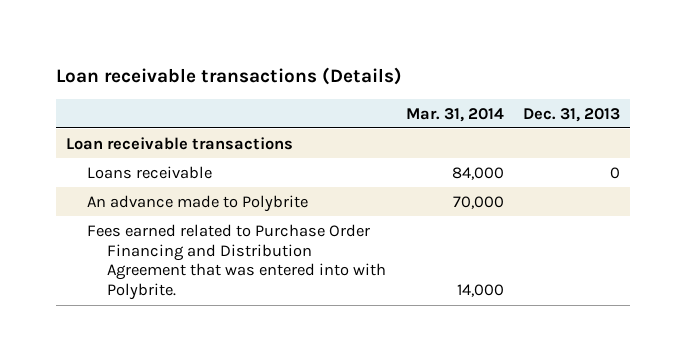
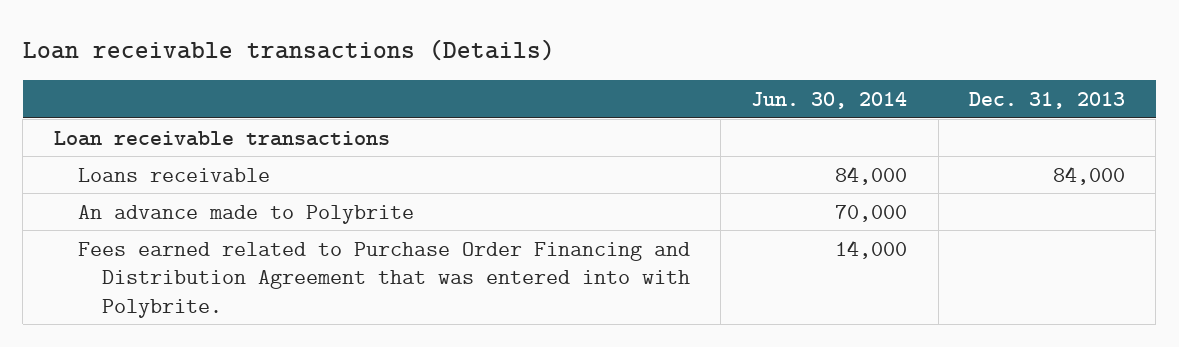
- | Mar. 31, 2014 | Dec. 31, 2013
+ | Jun. 30, 2014 | Dec. 31, 2013
- Loans receivable | 84,000 | 0
+ Loans receivable | 84,000 | 84,000

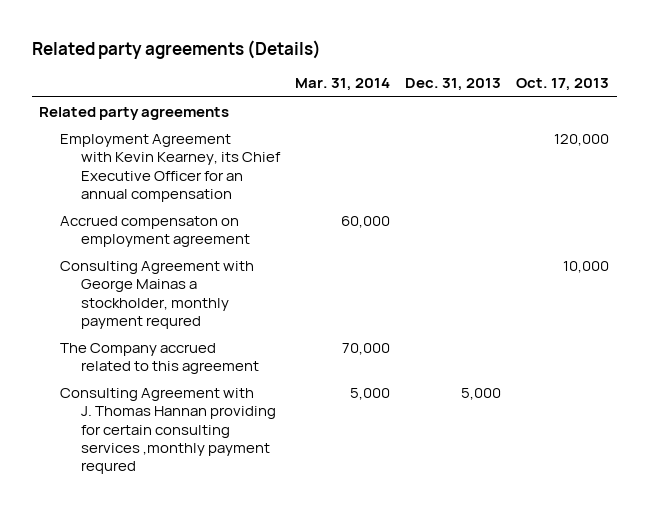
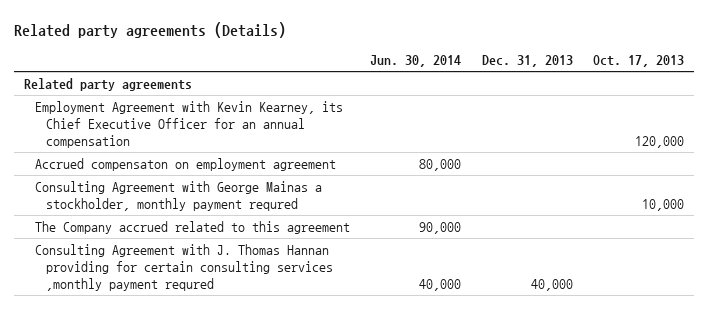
- | Mar. 31, 2014 | Dec. 31, 2013 | Oct. 17, 2013
+ | Jun. 30, 2014 | Dec. 31, 2013 | Oct. 17, 2013
- Consulting Agreement with J. Thomas Hannan providing for certain consulting services ,monthly payment requred | 5,000 | 5,000 |
+ Consulting Agreement with J. Thomas Hannan providing for certain consulting services ,monthly payment requred | 40,000 | 40,000 |

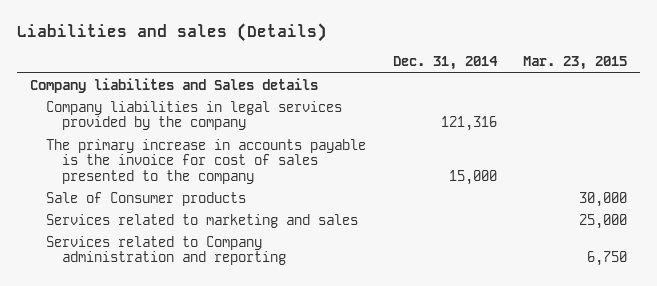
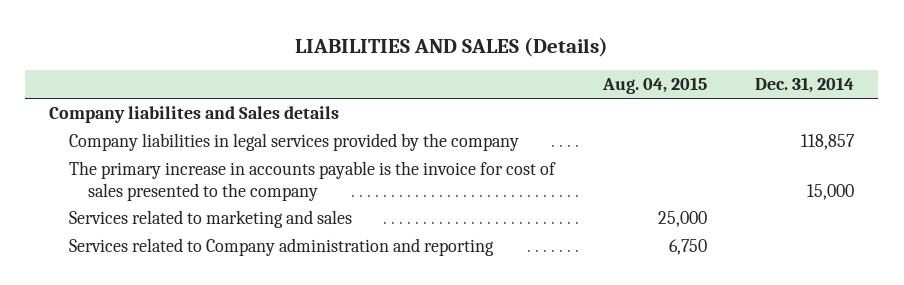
- Liabilities and sales (Details)
+ LIABILITIES AND SALES (Details)
- | Dec. 31, 2014 | Mar. 23, 2015
+ | Aug. 04, 2015 | Dec. 31, 2014
- Company liabilities in legal services provided by the company | 121,316 |
+ Company liabilities in legal services provided by the company | | 118,857
- Sale of Consumer products | | 30,000

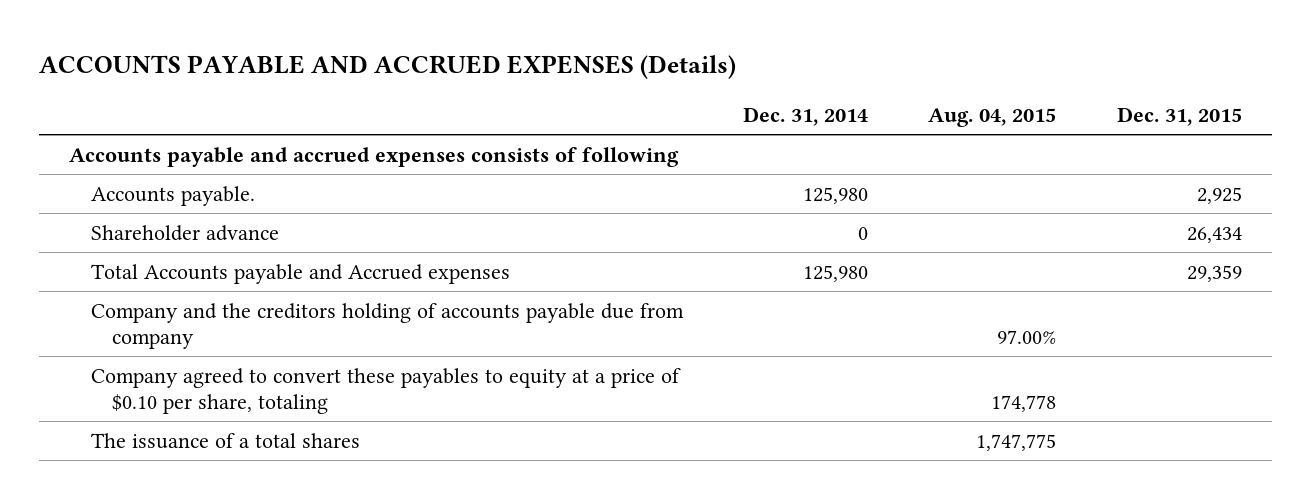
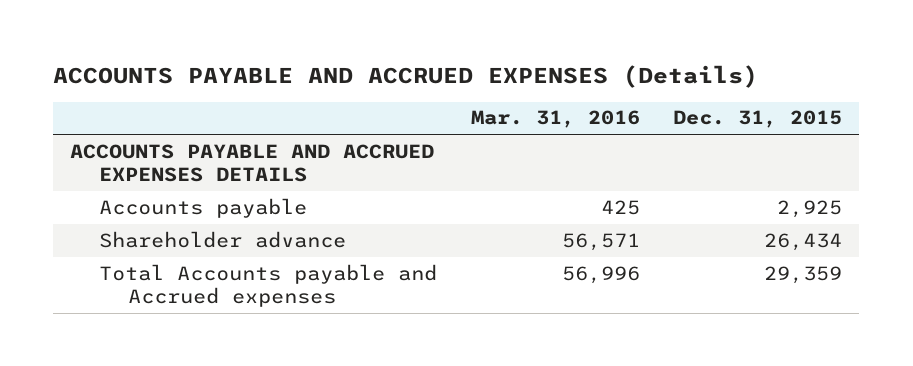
- | Dec. 31, 2014 | Aug. 04, 2015 | Dec. 31, 2015
+ | Mar. 31, 2016 | Dec. 31, 2015
- Accounts payable and accrued expenses consists of following
- Accounts payable. | 125,980 | | 2,925
+ ACCOUNTS PAYABLE AND ACCRUED EXPENSES DETAILS
+ Accounts payable | 425 | 2,925
- Company and the creditors holding of accounts payable due from company | | 97.00% |
- Company agreed to convert these payables to equity at a price of $0.10 per share, totaling | | 174,778 |
- The issuance of a total shares | | 1,747,775 |

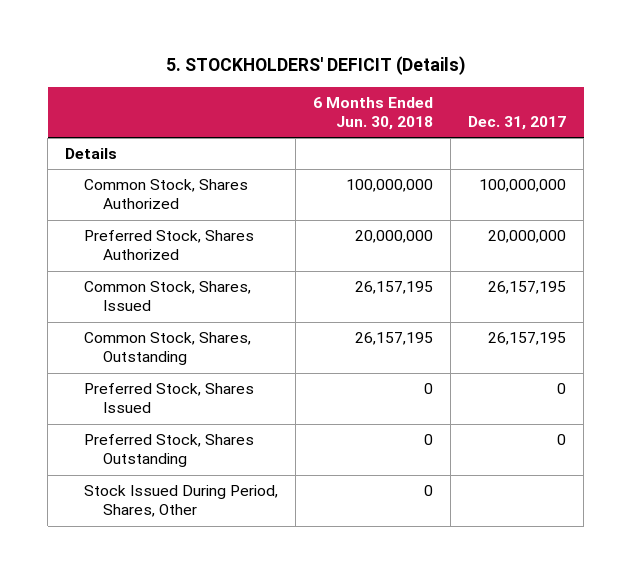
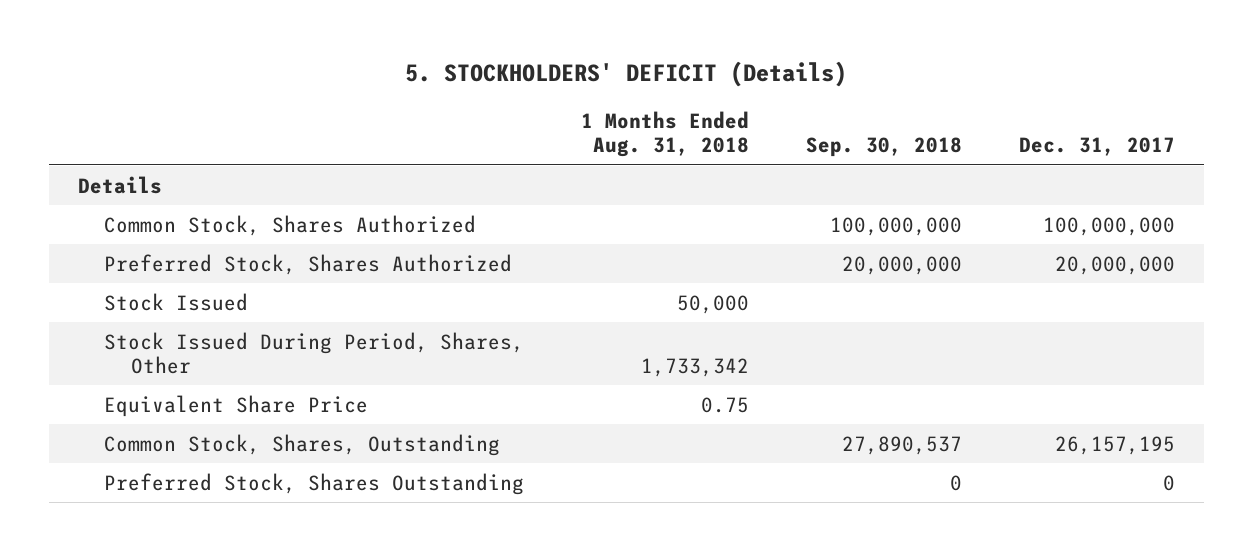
- | 6 Months Ended Jun. 30, 2018 | Dec. 31, 2017
+ | 1 Months Ended Aug. 31, 2018 | Sep. 30, 2018 | Dec. 31, 2017
- Common Stock, Shares, Issued | 26,157,195 | 26,157,195
+ Stock Issued | 50,000 | |
moved up: Stock Issued During Period, Shares, Other | 1,733,342 | |
+ Equivalent Share Price | 0.75 | |
- Preferred Stock, Shares Issued | 0 | 0

